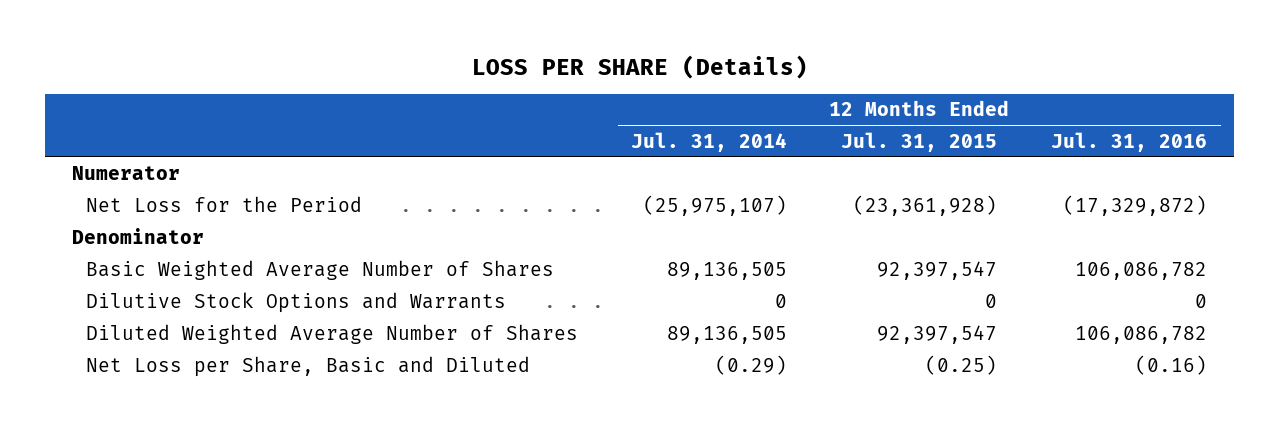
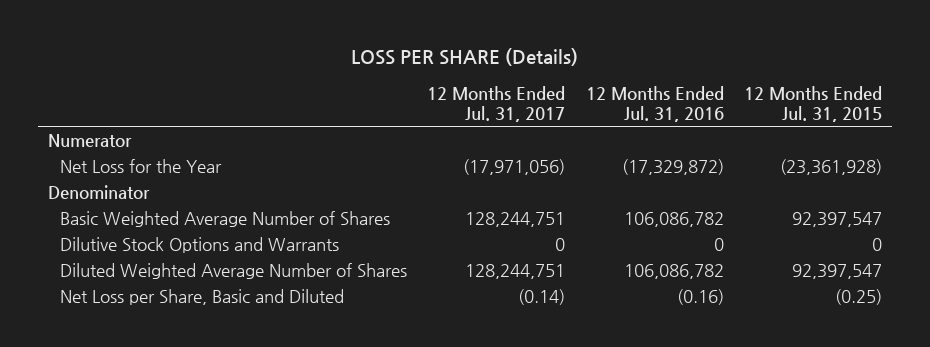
- | 12 Months Ended Jul. 31, 2014 | 12 Months Ended Jul. 31, 2015 | 12 Months Ended Jul. 31, 2016
+ | 12 Months Ended Jul. 31, 2017 | 12 Months Ended Jul. 31, 2016 | 12 Months Ended Jul. 31, 2015
- Net Loss for the Period | (25,975,107) | (23,361,928) | (17,329,872)
+ Net Loss for the Year | (17,971,056) | (17,329,872) | (23,361,928)

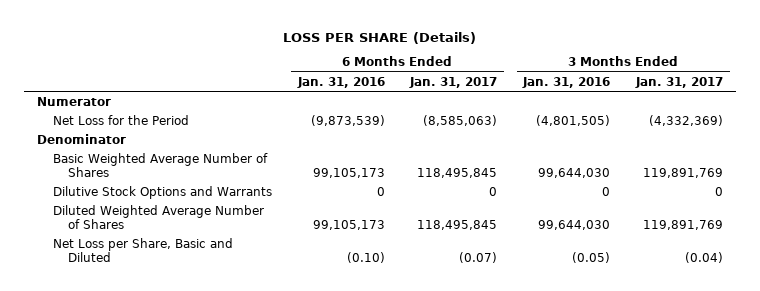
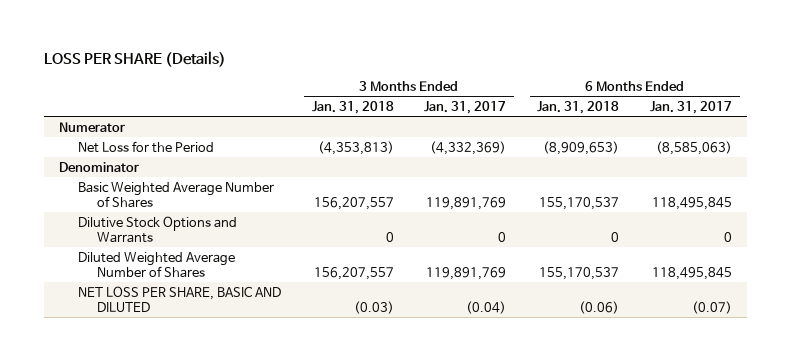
- | 6 Months Ended Jan. 31, 2016 | 6 Months Ended Jan. 31, 2017 | 3 Months Ended Jan. 31, 2016 | 3 Months Ended Jan. 31, 2017
+ | 3 Months Ended Jan. 31, 2018 | 3 Months Ended Jan. 31, 2017 | 6 Months Ended Jan. 31, 2018 | 6 Months Ended Jan. 31, 2017
- Net Loss per Share, Basic and Diluted | (0.10) | (0.07) | (0.05) | (0.04)
+ NET LOSS PER SHARE, BASIC AND DILUTED | (0.03) | (0.04) | (0.06) | (0.07)

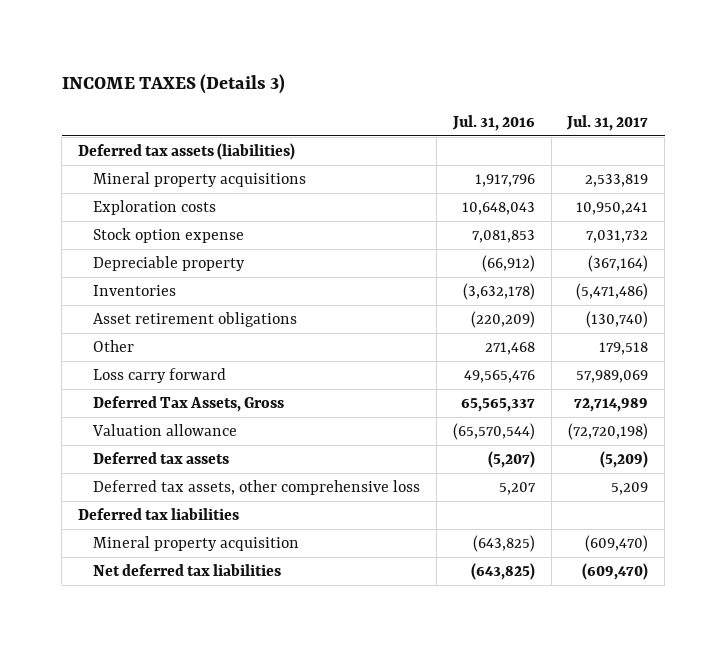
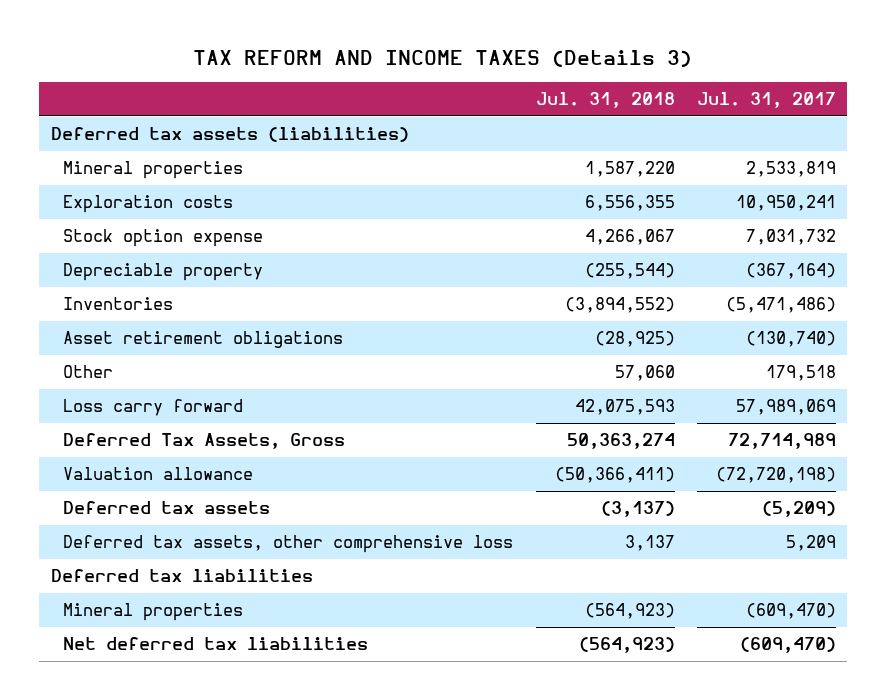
- INCOME TAXES (Details 3)
+ TAX REFORM AND INCOME TAXES (Details 3)
- | Jul. 31, 2016 | Jul. 31, 2017
+ | Jul. 31, 2018 | Jul. 31, 2017
- Mineral property acquisitions | 1,917,796 | 2,533,819
+ Mineral properties | 1,587,220 | 2,533,819
- Mineral property acquisition | (643,825) | (609,470)
+ Mineral properties | (564,923) | (609,470)

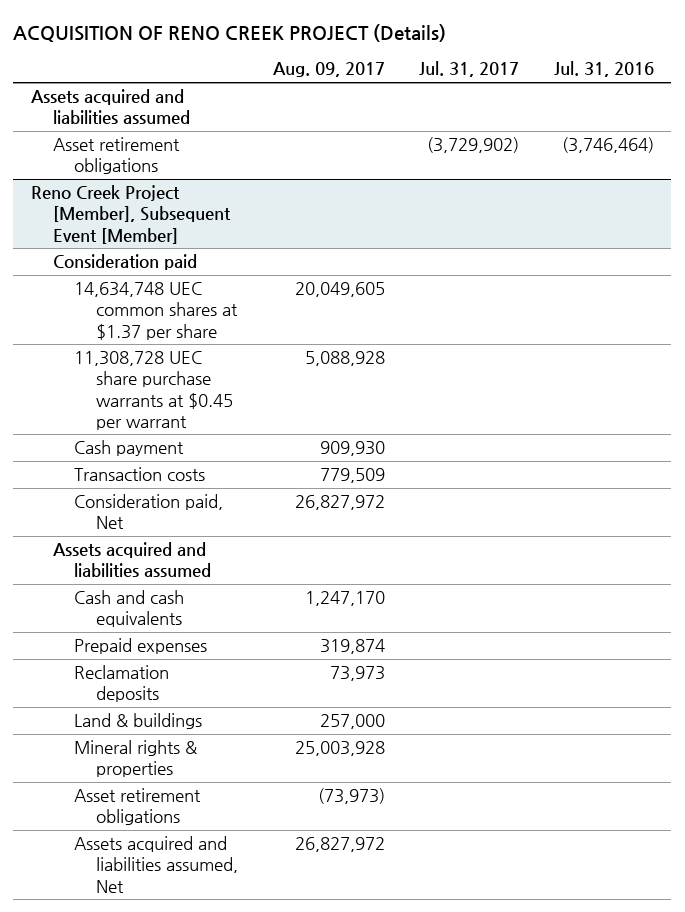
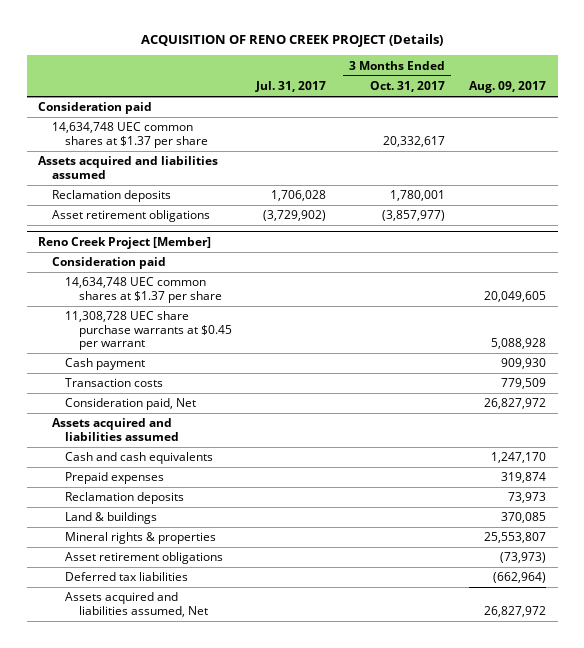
- | Aug. 09, 2017 | Jul. 31, 2017 | Jul. 31, 2016
+ | Jul. 31, 2017 | 3 Months Ended Oct. 31, 2017 | Aug. 09, 2017
+ Consideration paid
+ 14,634,748 UEC common shares at $1.37 per share | | 20,332,617 |
+ Reclamation deposits | 1,706,028 | 1,780,001 |
- Reno Creek Project [Member], Subsequent Event [Member]
+ Reno Creek Project [Member]
- Land & buildings | 257,000 | |
- Mineral rights & properties | 25,003,928 | |
+ Land & buildings | | | 370,085
+ Mineral rights & properties | | | 25,553,807
+ Deferred tax liabilities | | | (662,964)

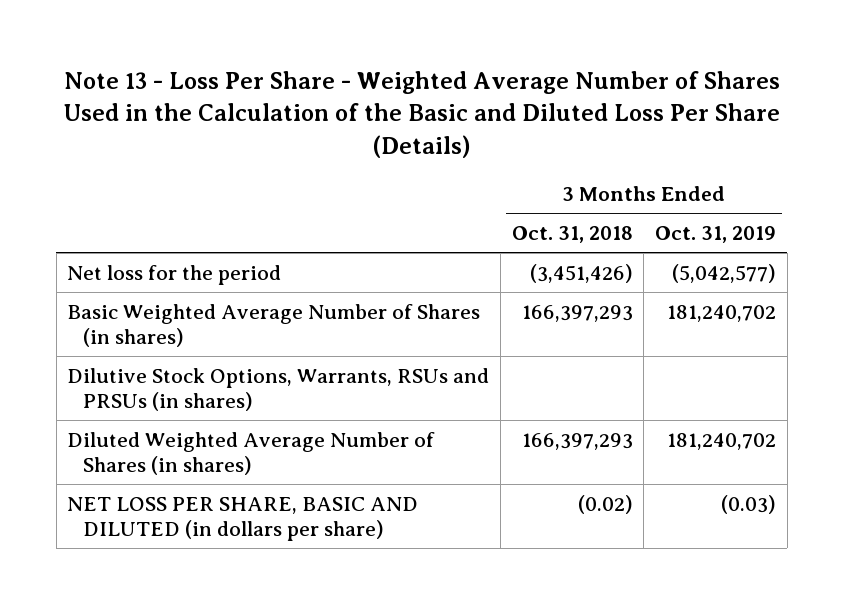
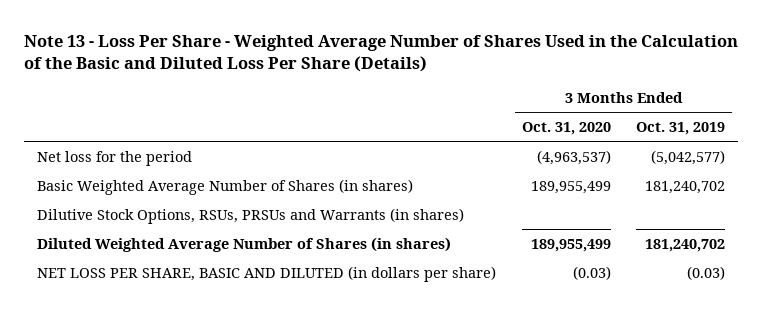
- | 3 Months Ended Oct. 31, 2018 | 3 Months Ended Oct. 31, 2019
+ | 3 Months Ended Oct. 31, 2020 | 3 Months Ended Oct. 31, 2019
- Dilutive Stock Options, Warrants, RSUs and PRSUs (in shares)
+ Dilutive Stock Options, RSUs, PRSUs and Warrants (in shares)

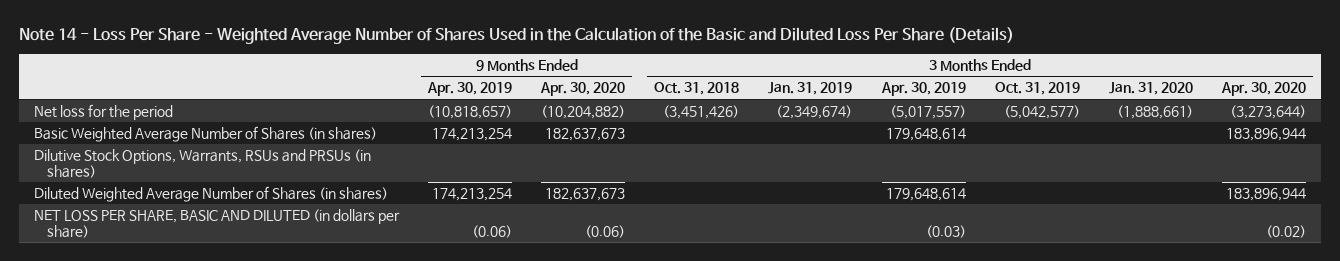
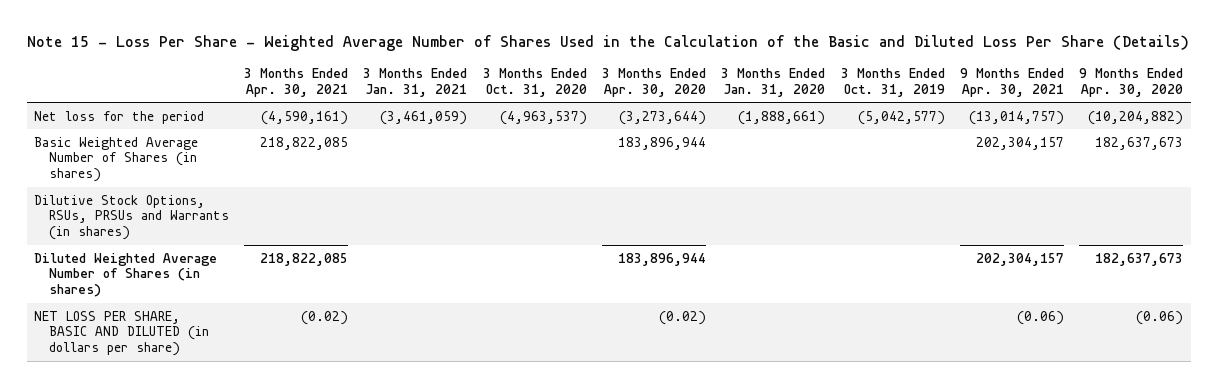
- Note 14 - Loss Per Share - Weighted Average Number of Shares Used in the Calculation of the Basic and Diluted Loss Per Share (Details)
+ Note 15 - Loss Per Share - Weighted Average Number of Shares Used in the Calculation of the Basic and Diluted Loss Per Share (Details)
- | 9 Months Ended Apr. 30, 2019 | 9 Months Ended Apr. 30, 2020 | 3 Months Ended Oct. 31, 2018 | 3 Months Ended Jan. 31, 2019 | 3 Months Ended Apr. 30, 2019 | 3 Months Ended Oct. 31, 2019 | 3 Months Ended Jan. 31, 2020 | 3 Months Ended Apr. 30, 2020
+ | 3 Months Ended Apr. 30, 2021 | 3 Months Ended Jan. 31, 2021 | 3 Months Ended Oct. 31, 2020 | 3 Months Ended Apr. 30, 2020 | 3 Months Ended Jan. 31, 2020 | 3 Months Ended Oct. 31, 2019 | 9 Months Ended Apr. 30, 2021 | 9 Months Ended Apr. 30, 2020
- Dilutive Stock Options, Warrants, RSUs and PRSUs (in shares)
+ Dilutive Stock Options, RSUs, PRSUs and Warrants (in shares)

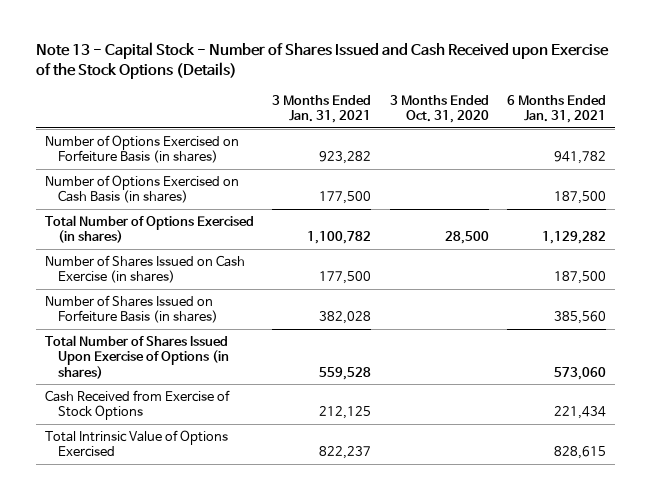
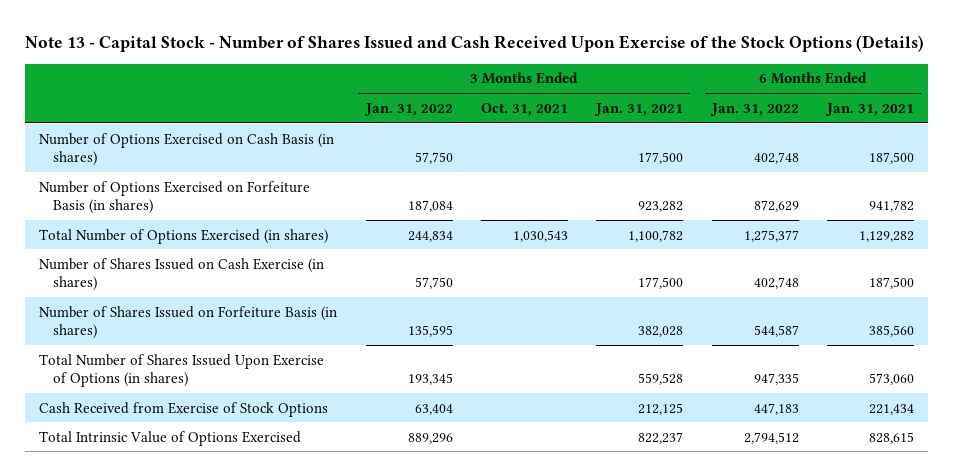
- Note 13 - Capital Stock - Number of Shares Issued and Cash Received upon Exercise of the Stock Options (Details)
+ Note 13 - Capital Stock - Number of Shares Issued and Cash Received Upon Exercise of the Stock Options (Details)
- | 3 Months Ended Jan. 31, 2021 | 3 Months Ended Oct. 31, 2020 | 6 Months Ended Jan. 31, 2021
+ | 3 Months Ended Jan. 31, 2022 | 3 Months Ended Oct. 31, 2021 | 3 Months Ended Jan. 31, 2021 | 6 Months Ended Jan. 31, 2022 | 6 Months Ended Jan. 31, 2021
moved down: Number of Options Exercised on Forfeiture Basis (in shares) | 187,084 | | 923,282 | 872,629 | 941,782

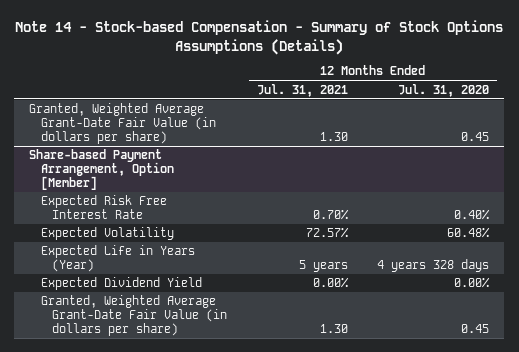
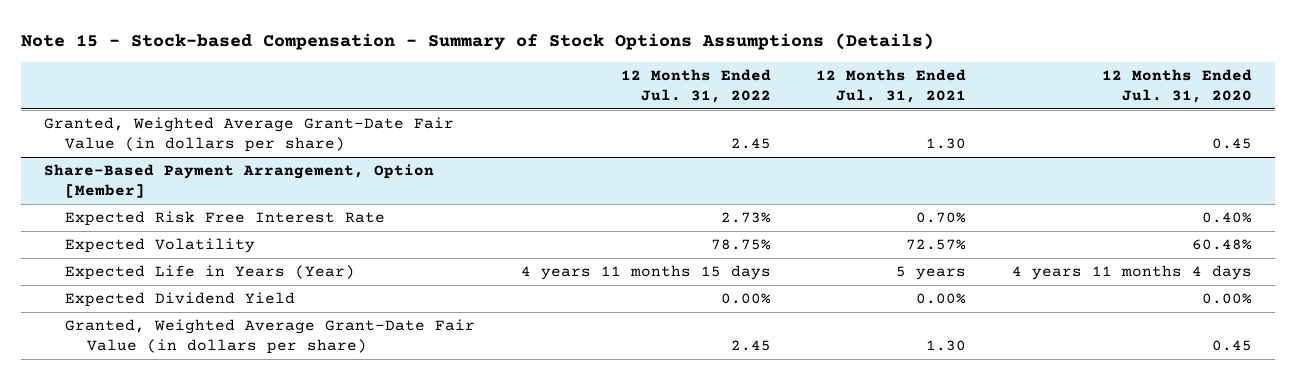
- Note 14 - Stock-based Compensation - Summary of Stock Options Assumptions (Details)
+ Note 15 - Stock-based Compensation - Summary of Stock Options Assumptions (Details)
- | 12 Months Ended Jul. 31, 2021 | 12 Months Ended Jul. 31, 2020
+ | 12 Months Ended Jul. 31, 2022 | 12 Months Ended Jul. 31, 2021 | 12 Months Ended Jul. 31, 2020
- Share-based Payment Arrangement, Option [Member]
+ Share-Based Payment Arrangement, Option [Member]
- Expected Life in Years (Year) | 5 years | 4 years 328 days
+ Expected Life in Years (Year) | 4 years 11 months 15 days | 5 years | 4 years 11 months 4 days

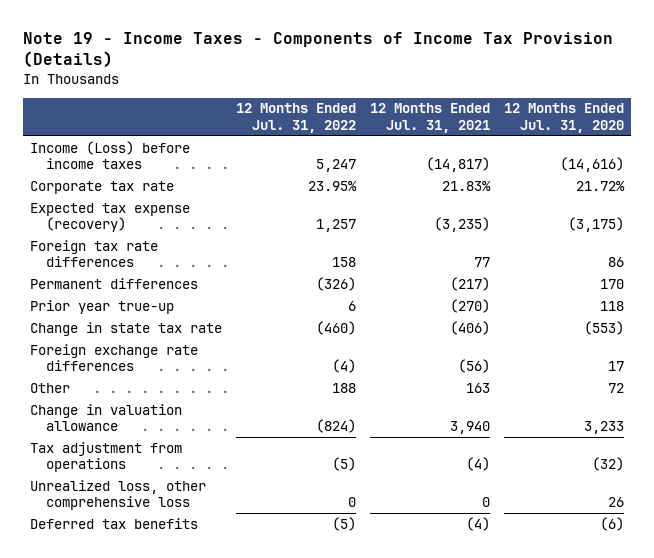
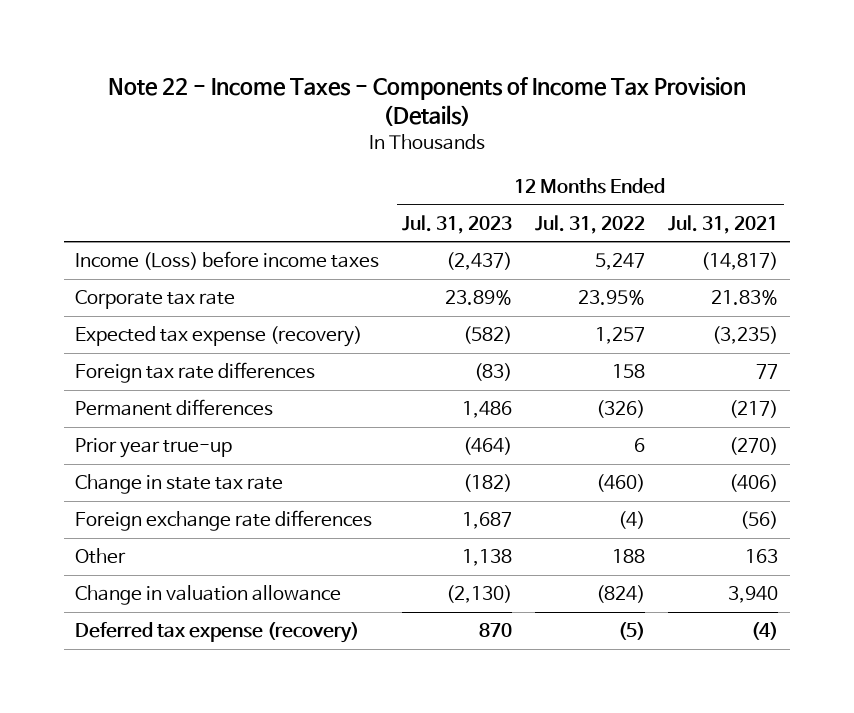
- Note 19 - Income Taxes - Components of Income Tax Provision (Details)
+ Note 22 - Income Taxes - Components of Income Tax Provision (Details)
- | 12 Months Ended Jul. 31, 2022 | 12 Months Ended Jul. 31, 2021 | 12 Months Ended Jul. 31, 2020
+ | 12 Months Ended Jul. 31, 2023 | 12 Months Ended Jul. 31, 2022 | 12 Months Ended Jul. 31, 2021
- Tax adjustment from operations | (5) | (4) | (32)
- Unrealized loss, other comprehensive loss | 0 | 0 | 26
- Deferred tax benefits | (5) | (4) | (6)
+ Deferred tax expense (recovery) | 870 | (5) | (4)

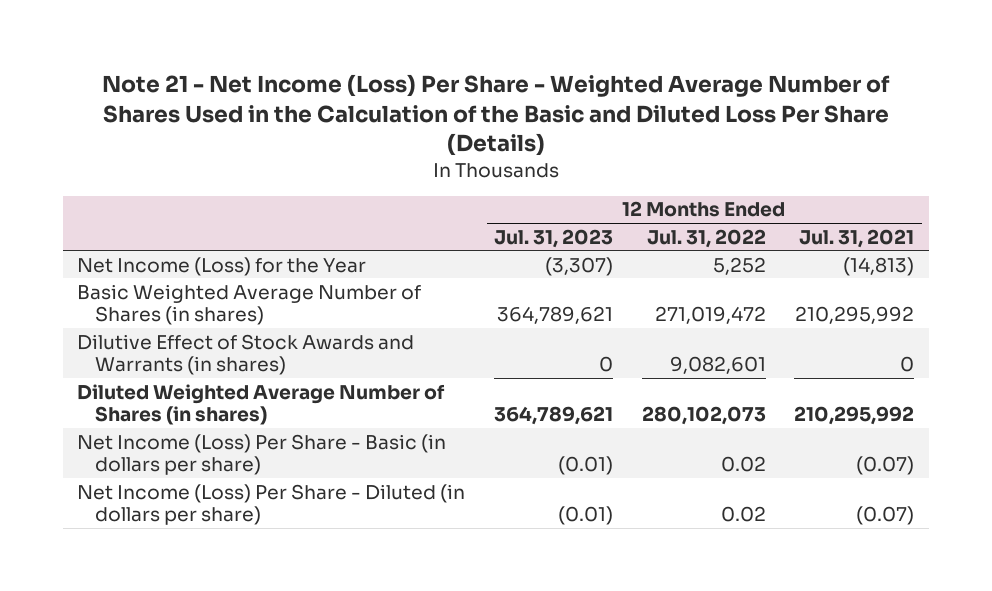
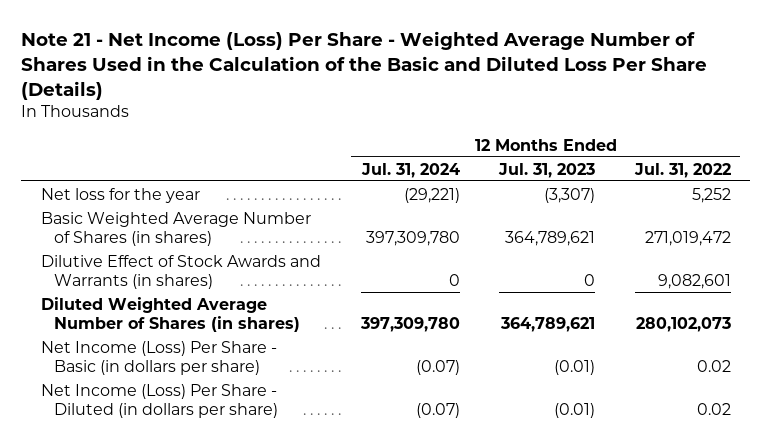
- | 12 Months Ended Jul. 31, 2023 | 12 Months Ended Jul. 31, 2022 | 12 Months Ended Jul. 31, 2021
+ | 12 Months Ended Jul. 31, 2024 | 12 Months Ended Jul. 31, 2023 | 12 Months Ended Jul. 31, 2022
- Net Income (Loss) for the Year | (3,307) | 5,252 | (14,813)
+ Net loss for the year | (29,221) | (3,307) | 5,252

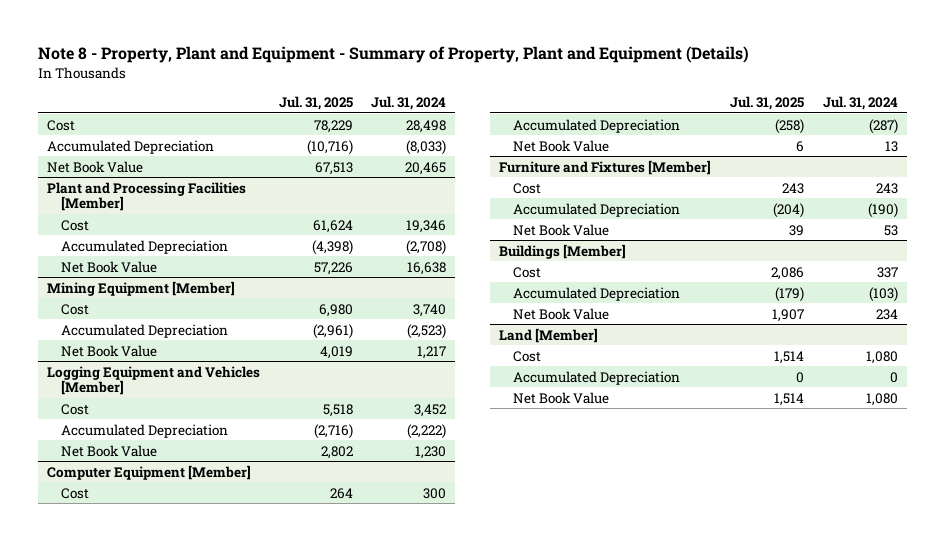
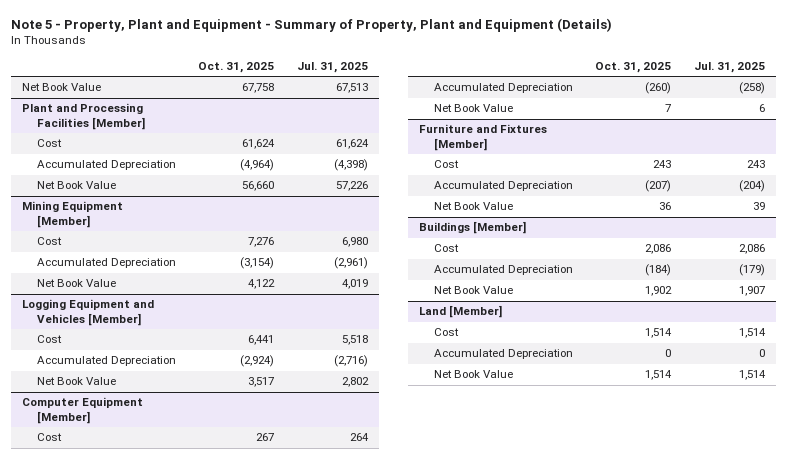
- Note 8 - Property, Plant and Equipment - Summary of Property, Plant and Equipment (Details)
+ Note 5 - Property, Plant and Equipment - Summary of Property, Plant and Equipment (Details)
- | Jul. 31, 2025 | Jul. 31, 2024
+ | Oct. 31, 2025 | Jul. 31, 2025
- Cost | 78,229 | 28,498
- Accumulated Depreciation | (10,716) | (8,033)

